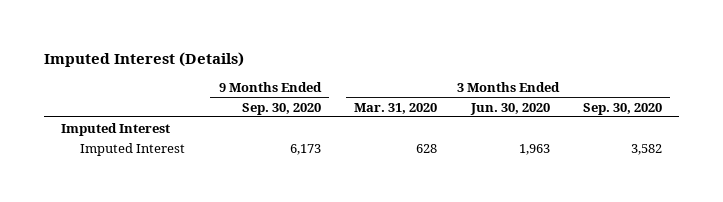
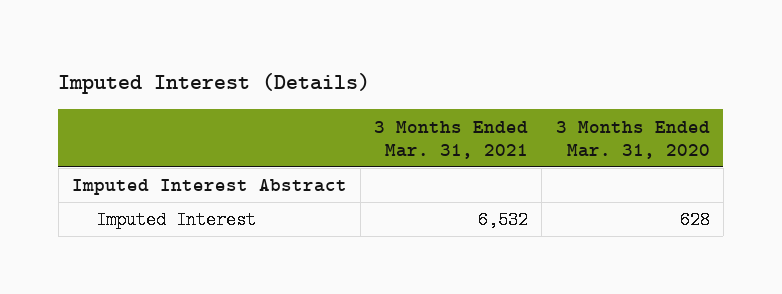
- | 9 Months Ended Sep. 30, 2020 | 3 Months Ended Mar. 31, 2020 | 3 Months Ended Jun. 30, 2020 | 3 Months Ended Sep. 30, 2020
+ | 3 Months Ended Mar. 31, 2021 | 3 Months Ended Mar. 31, 2020
- Imputed Interest
+ Imputed Interest Abstract

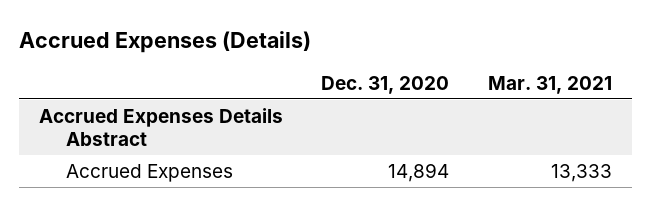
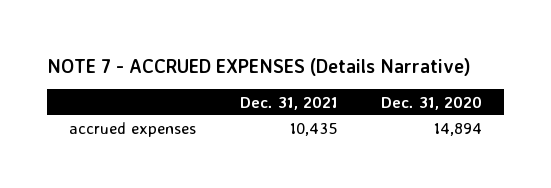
- Accrued Expenses (Details)
+ NOTE 7 - ACCRUED EXPENSES (Details Narrative)
- | Dec. 31, 2020 | Mar. 31, 2021
+ | Dec. 31, 2021 | Dec. 31, 2020
- Accrued Expenses Details Abstract
- Accrued Expenses | 14,894 | 13,333
+ accrued expenses | 10,435 | 14,894

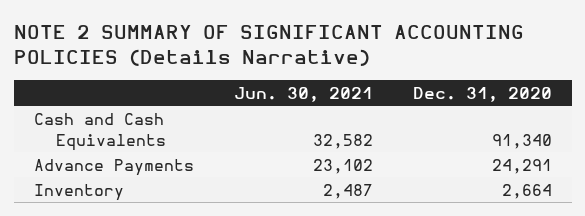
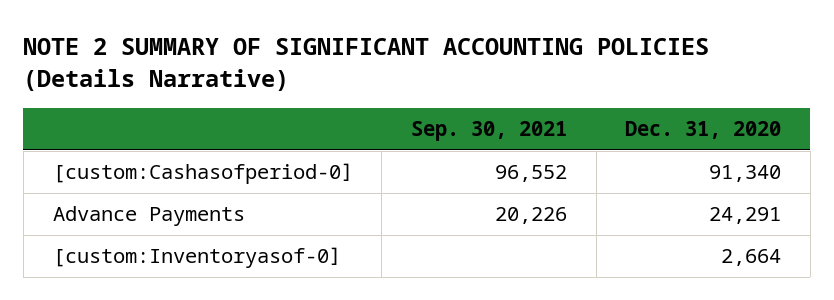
- | Jun. 30, 2021 | Dec. 31, 2020
+ | Sep. 30, 2021 | Dec. 31, 2020
- Cash and Cash Equivalents | 32,582 | 91,340
+ [custom:Cashasofperiod-0] | 96,552 | 91,340
- Inventory | 2,487 | 2,664
+ [custom:Inventoryasof-0] | | 2,664

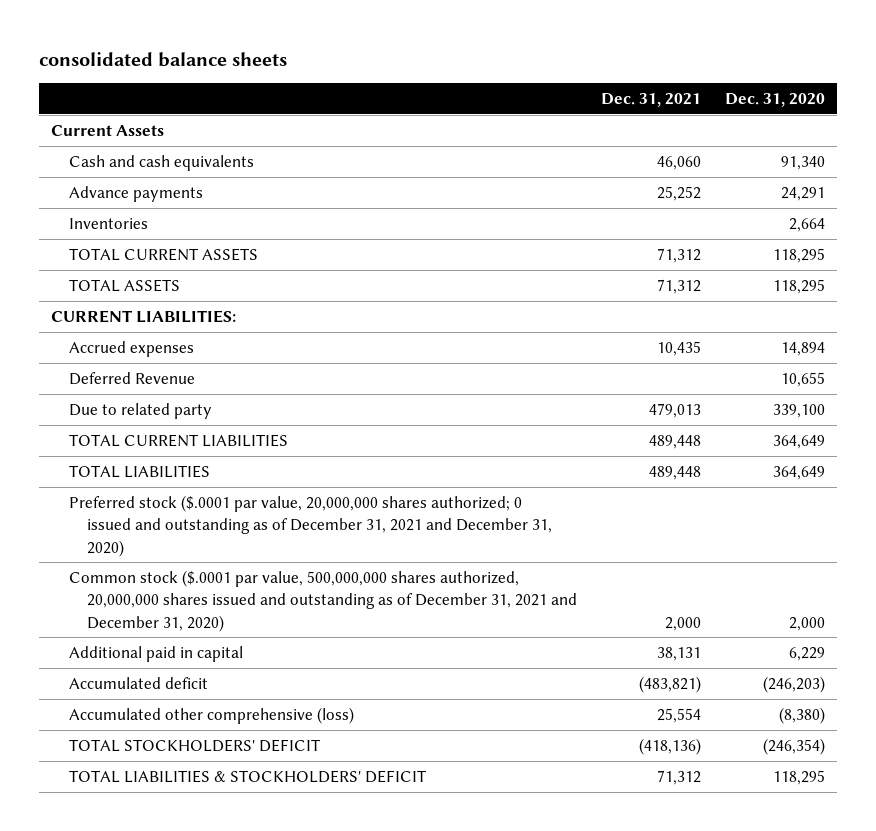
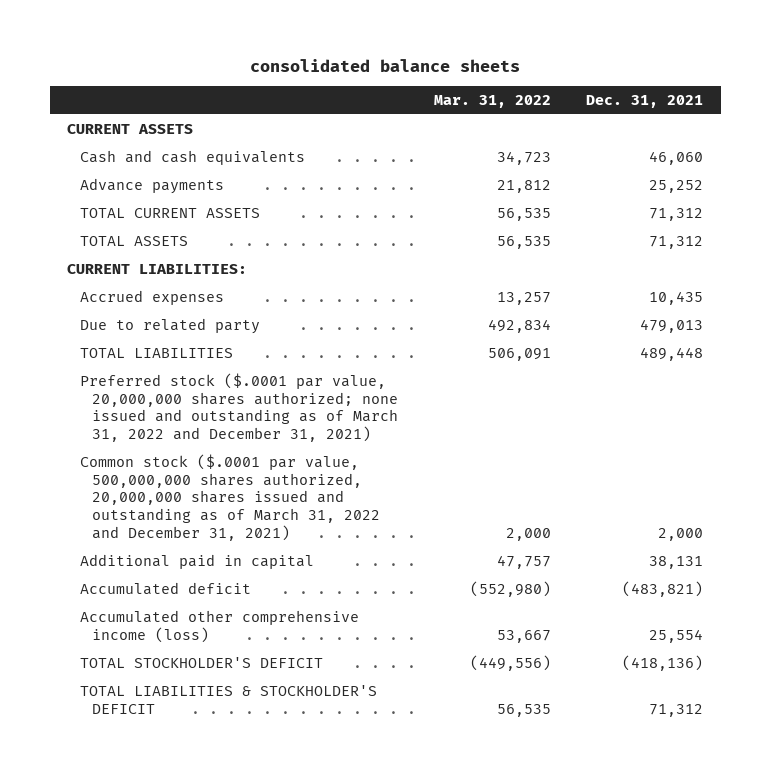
- | Dec. 31, 2021 | Dec. 31, 2020
+ | Mar. 31, 2022 | Dec. 31, 2021
- Current Assets
+ CURRENT ASSETS
- Inventories | | 2,664
- Deferred Revenue | | 10,655
- TOTAL CURRENT LIABILITIES | 489,448 | 364,649
- Preferred stock ($.0001 par value, 20,000,000 shares authorized; 0 issued and outstanding as of December 31, 2021 and December 31, 2020)
- Common stock ($.0001 par value, 500,000,000 shares authorized, 20,000,000 shares issued and outstanding as of December 31, 2021 and December 31, 2020) | 2,000 | 2,000
+ Preferred stock ($.0001 par value, 20,000,000 shares authorized; none issued and outstanding as of March 31, 2022 and December 31, 2021)
+ Common stock ($.0001 par value, 500,000,000 shares authorized, 20,000,000 shares issued and outstanding as of March 31, 2022 and December 31, 2021) | 2,000 | 2,000
- Accumulated other comprehensive (loss) | 25,554 | (8,380)
- TOTAL STOCKHOLDERS' DEFICIT | (418,136) | (246,354)
- TOTAL LIABILITIES & STOCKHOLDERS' DEFICIT | 71,312 | 118,295
+ Accumulated other comprehensive income (loss) | 53,667 | 25,554
+ TOTAL STOCKHOLDER'S DEFICIT | (449,556) | (418,136)
+ TOTAL LIABILITIES & STOCKHOLDER'S DEFICIT | 56,535 | 71,312

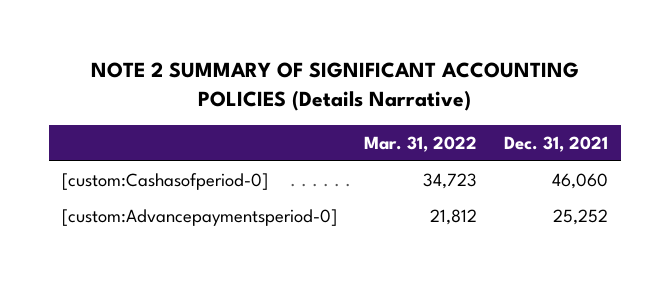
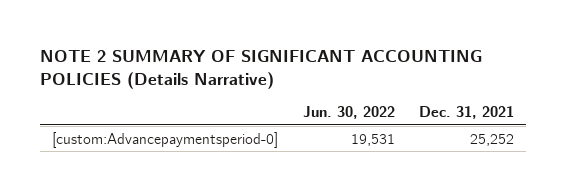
- | Mar. 31, 2022 | Dec. 31, 2021
+ | Jun. 30, 2022 | Dec. 31, 2021
- [custom:Cashasofperiod-0] | 34,723 | 46,060

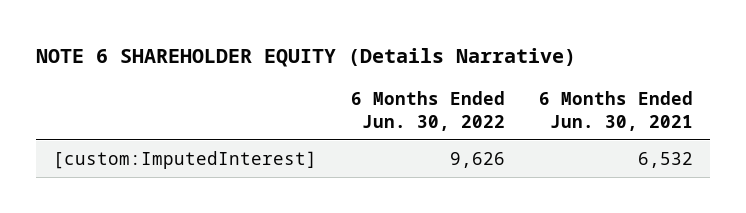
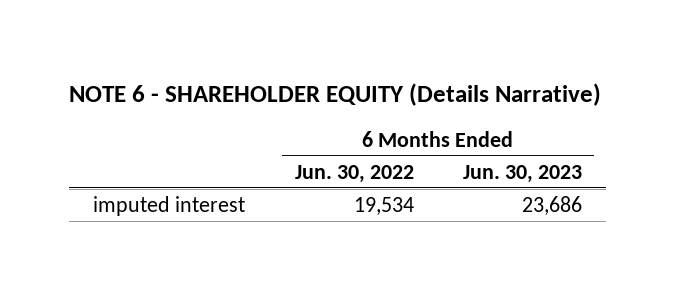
- NOTE 6 SHAREHOLDER EQUITY (Details Narrative)
+ NOTE 6 - SHAREHOLDER EQUITY (Details Narrative)
- | 6 Months Ended Jun. 30, 2022 | 6 Months Ended Jun. 30, 2021
+ | 6 Months Ended Jun. 30, 2022 | 6 Months Ended Jun. 30, 2023
- [custom:ImputedInterest] | 9,626 | 6,532
+ imputed interest | 19,534 | 23,686

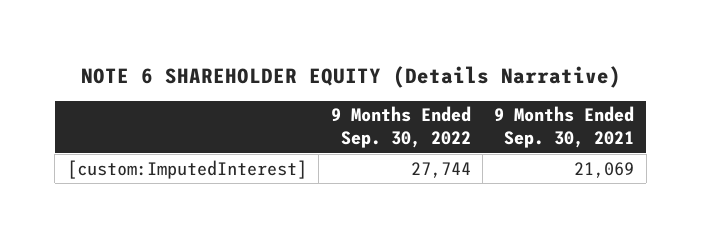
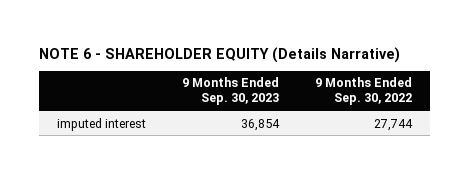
- NOTE 6 SHAREHOLDER EQUITY (Details Narrative)
+ NOTE 6 - SHAREHOLDER EQUITY (Details Narrative)
- | 9 Months Ended Sep. 30, 2022 | 9 Months Ended Sep. 30, 2021
+ | 9 Months Ended Sep. 30, 2023 | 9 Months Ended Sep. 30, 2022
- [custom:ImputedInterest] | 27,744 | 21,069
+ imputed interest | 36,854 | 27,744

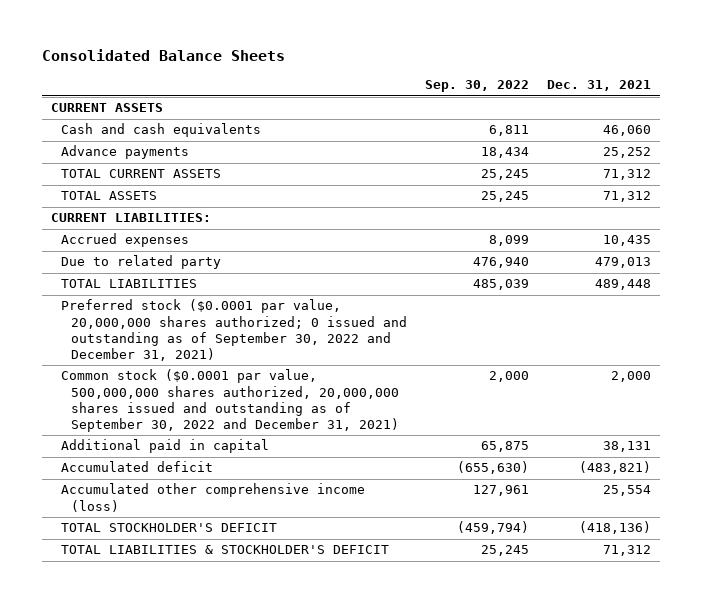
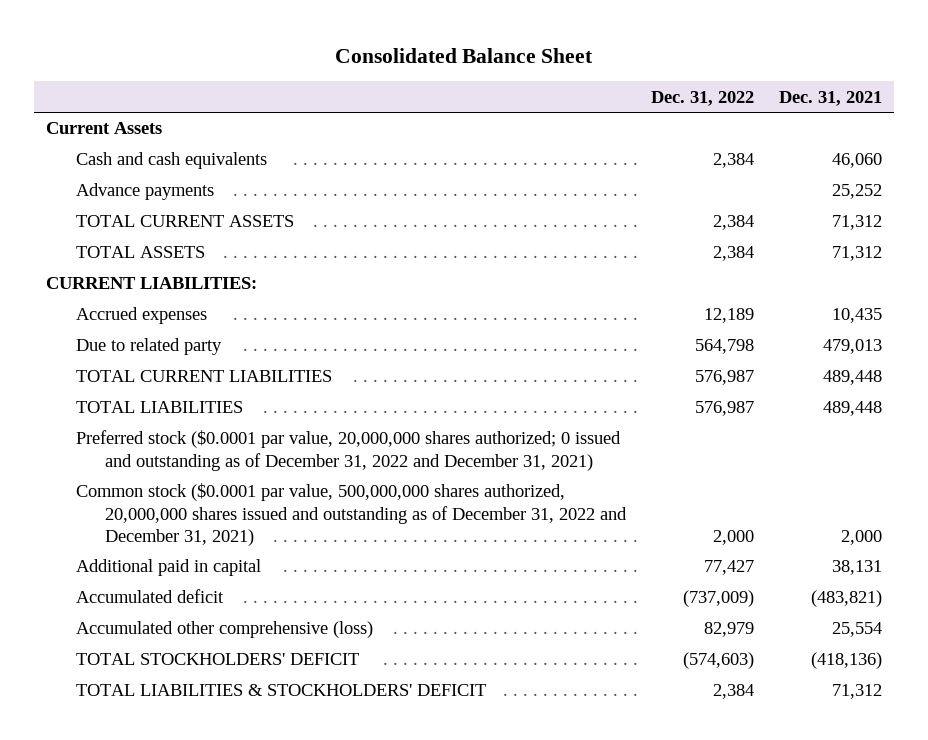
- Consolidated Balance Sheets
+ Consolidated Balance Sheet
- | Sep. 30, 2022 | Dec. 31, 2021
+ | Dec. 31, 2022 | Dec. 31, 2021
- CURRENT ASSETS
+ Current Assets
+ TOTAL CURRENT LIABILITIES | 576,987 | 489,448
- Preferred stock ($0.0001 par value, 20,000,000 shares authorized; 0 issued and outstanding as of September 30, 2022 and December 31, 2021)
- Common stock ($0.0001 par value, 500,000,000 shares authorized, 20,000,000 shares issued and outstanding as of September 30, 2022 and December 31, 2021) | 2,000 | 2,000
+ Preferred stock ($0.0001 par value, 20,000,000 shares authorized; 0 issued and outstanding as of December 31, 2022 and December 31, 2021)
+ Common stock ($0.0001 par value, 500,000,000 shares authorized, 20,000,000 shares issued and outstanding as of December 31, 2022 and December 31, 2021) | 2,000 | 2,000
- Accumulated other comprehensive income (loss) | 127,961 | 25,554
- TOTAL STOCKHOLDER'S DEFICIT | (459,794) | (418,136)
- TOTAL LIABILITIES & STOCKHOLDER'S DEFICIT | 25,245 | 71,312
+ Accumulated other comprehensive (loss) | 82,979 | 25,554
+ TOTAL STOCKHOLDERS' DEFICIT | (574,603) | (418,136)
+ TOTAL LIABILITIES & STOCKHOLDERS' DEFICIT | 2,384 | 71,312

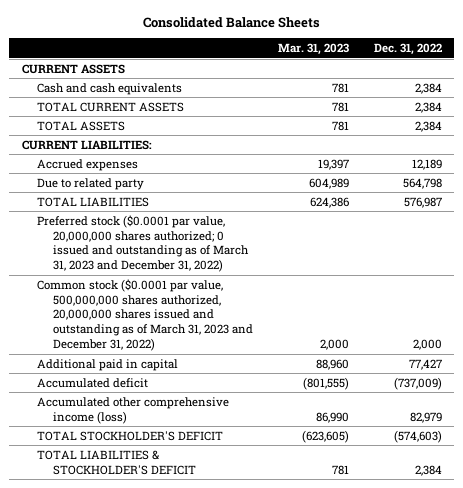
- Consolidated Balance Sheet
+ Consolidated Balance Sheets
- | Dec. 31, 2022 | Dec. 31, 2021
+ | Mar. 31, 2023 | Dec. 31, 2022
- Current Assets
+ CURRENT ASSETS
- Advance payments | | 25,252
- TOTAL CURRENT LIABILITIES | 576,987 | 489,448
- Preferred stock ($0.0001 par value, 20,000,000 shares authorized; 0 issued and outstanding as of December 31, 2022 and December 31, 2021)
- Common stock ($0.0001 par value, 500,000,000 shares authorized, 20,000,000 shares issued and outstanding as of December 31, 2022 and December 31, 2021) | 2,000 | 2,000
+ Preferred stock ($0.0001 par value, 20,000,000 shares authorized; 0 issued and outstanding as of March 31, 2023 and December 31, 2022)
+ Common stock ($0.0001 par value, 500,000,000 shares authorized, 20,000,000 shares issued and outstanding as of March 31, 2023 and December 31, 2022) | 2,000 | 2,000
- Accumulated other comprehensive (loss) | 82,979 | 25,554
- TOTAL STOCKHOLDERS' DEFICIT | (574,603) | (418,136)
- TOTAL LIABILITIES & STOCKHOLDERS' DEFICIT | 2,384 | 71,312
+ Accumulated other comprehensive income (loss) | 86,990 | 82,979
+ TOTAL STOCKHOLDER'S DEFICIT | (623,605) | (574,603)
+ TOTAL LIABILITIES & STOCKHOLDER'S DEFICIT | 781 | 2,384

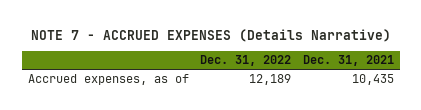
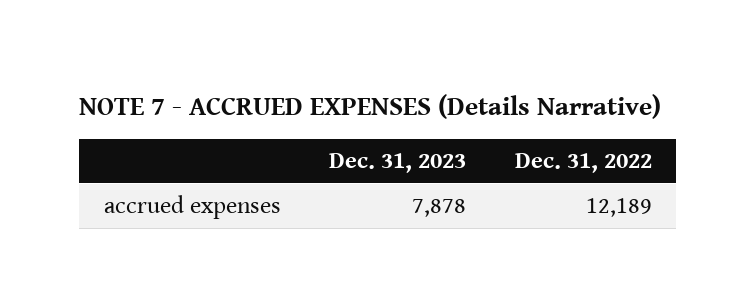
- | Dec. 31, 2022 | Dec. 31, 2021
+ | Dec. 31, 2023 | Dec. 31, 2022
- Accrued expenses, as of | 12,189 | 10,435
+ accrued expenses | 7,878 | 12,189

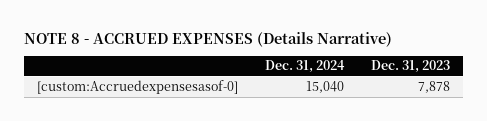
- NOTE 7 - ACCRUED EXPENSES (Details Narrative)
+ NOTE 8 - ACCRUED EXPENSES (Details Narrative)
- | Dec. 31, 2023 | Dec. 31, 2022
+ | Dec. 31, 2024 | Dec. 31, 2023
- accrued expenses | 7,878 | 12,189
+ [custom:Accruedexpensesasof-0] | 15,040 | 7,878

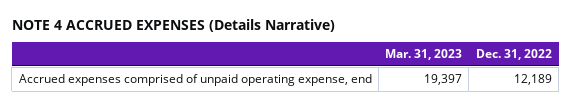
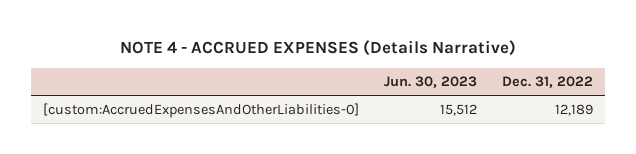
- NOTE 4 ACCRUED EXPENSES (Details Narrative)
+ NOTE 4 - ACCRUED EXPENSES (Details Narrative)
- | Mar. 31, 2023 | Dec. 31, 2022
+ | Jun. 30, 2023 | Dec. 31, 2022
- Accrued expenses comprised of unpaid operating expense, end | 19,397 | 12,189
+ [custom:AccruedExpensesAndOtherLiabilities-0] | 15,512 | 12,189

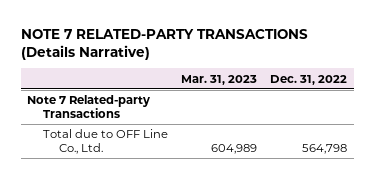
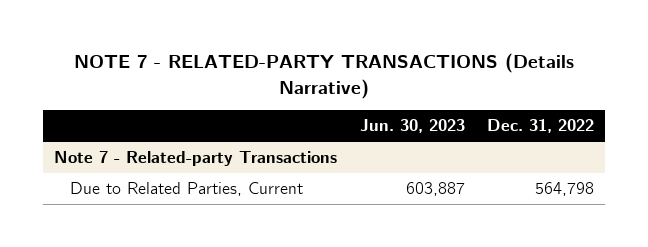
- NOTE 7 RELATED-PARTY TRANSACTIONS (Details Narrative)
+ NOTE 7 - RELATED-PARTY TRANSACTIONS (Details Narrative)
- | Mar. 31, 2023 | Dec. 31, 2022
+ | Jun. 30, 2023 | Dec. 31, 2022
- Note 7 Related-party Transactions
- Total due to OFF Line Co., Ltd. | 604,989 | 564,798
+ Note 7 - Related-party Transactions
+ Due to Related Parties, Current | 603,887 | 564,798

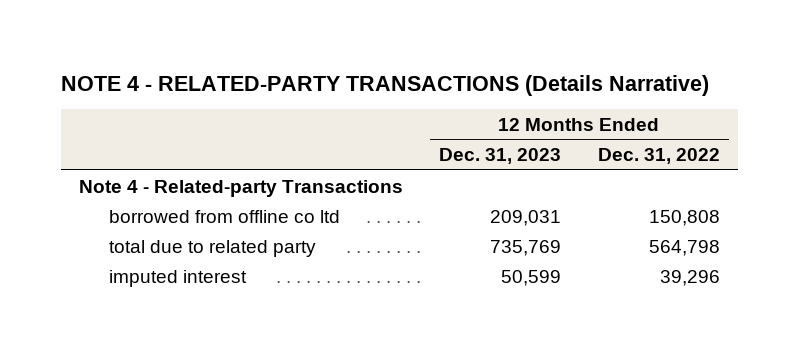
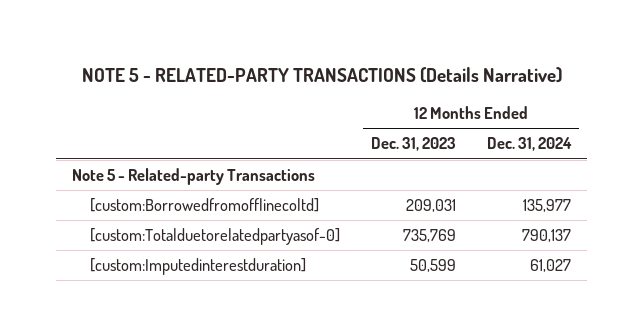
- NOTE 4 - RELATED-PARTY TRANSACTIONS (Details Narrative)
+ NOTE 5 - RELATED-PARTY TRANSACTIONS (Details Narrative)
- | 12 Months Ended Dec. 31, 2023 | 12 Months Ended Dec. 31, 2022
+ | 12 Months Ended Dec. 31, 2023 | 12 Months Ended Dec. 31, 2024
- Note 4 - Related-party Transactions
- borrowed from offline co ltd | 209,031 | 150,808
- total due to related party | 735,769 | 564,798
- imputed interest | 50,599 | 39,296
+ Note 5 - Related-party Transactions
+ [custom:Borrowedfromofflinecoltd] | 209,031 | 135,977
+ [custom:Totalduetorelatedpartyasof-0] | 735,769 | 790,137
+ [custom:Imputedinterestduration] | 50,599 | 61,027

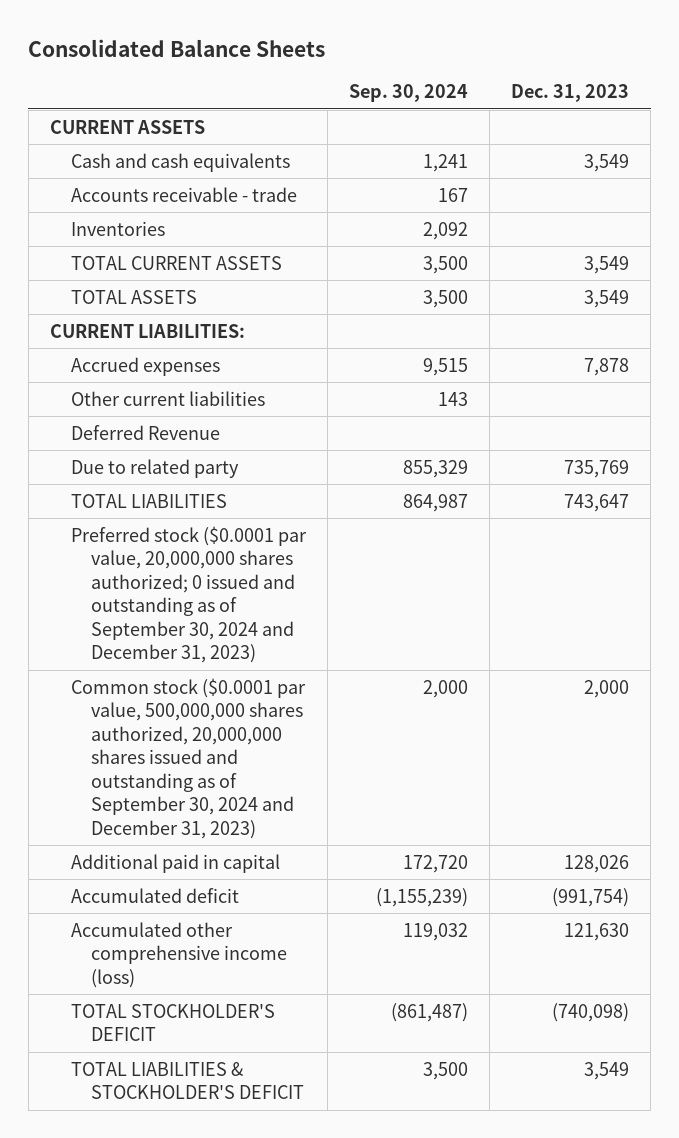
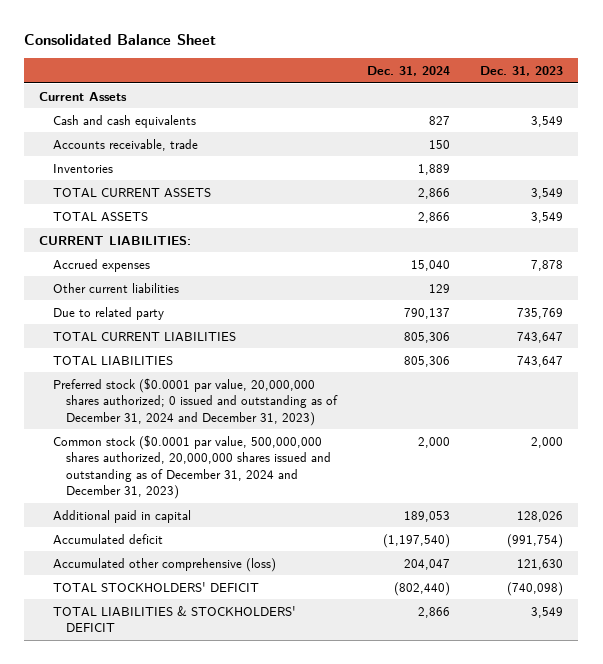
- Consolidated Balance Sheets
+ Consolidated Balance Sheet
- | Sep. 30, 2024 | Dec. 31, 2023
+ | Dec. 31, 2024 | Dec. 31, 2023
- CURRENT ASSETS
+ Current Assets
- Accounts receivable - trade | 167 |
+ Accounts receivable, trade | 150 |
- Deferred Revenue
+ TOTAL CURRENT LIABILITIES | 805,306 | 743,647
- Preferred stock ($0.0001 par value, 20,000,000 shares authorized; 0 issued and outstanding as of September 30, 2024 and December 31, 2023)
- Common stock ($0.0001 par value, 500,000,000 shares authorized, 20,000,000 shares issued and outstanding as of September 30, 2024 and December 31, 2023) | 2,000 | 2,000
+ Preferred stock ($0.0001 par value, 20,000,000 shares authorized; 0 issued and outstanding as of December 31, 2024 and December 31, 2023)
+ Common stock ($0.0001 par value, 500,000,000 shares authorized, 20,000,000 shares issued and outstanding as of December 31, 2024 and December 31, 2023) | 2,000 | 2,000
- Accumulated other comprehensive income (loss) | 119,032 | 121,630
- TOTAL STOCKHOLDER'S DEFICIT | (861,487) | (740,098)
- TOTAL LIABILITIES & STOCKHOLDER'S DEFICIT | 3,500 | 3,549
+ Accumulated other comprehensive (loss) | 204,047 | 121,630
+ TOTAL STOCKHOLDERS' DEFICIT | (802,440) | (740,098)
+ TOTAL LIABILITIES & STOCKHOLDERS' DEFICIT | 2,866 | 3,549

